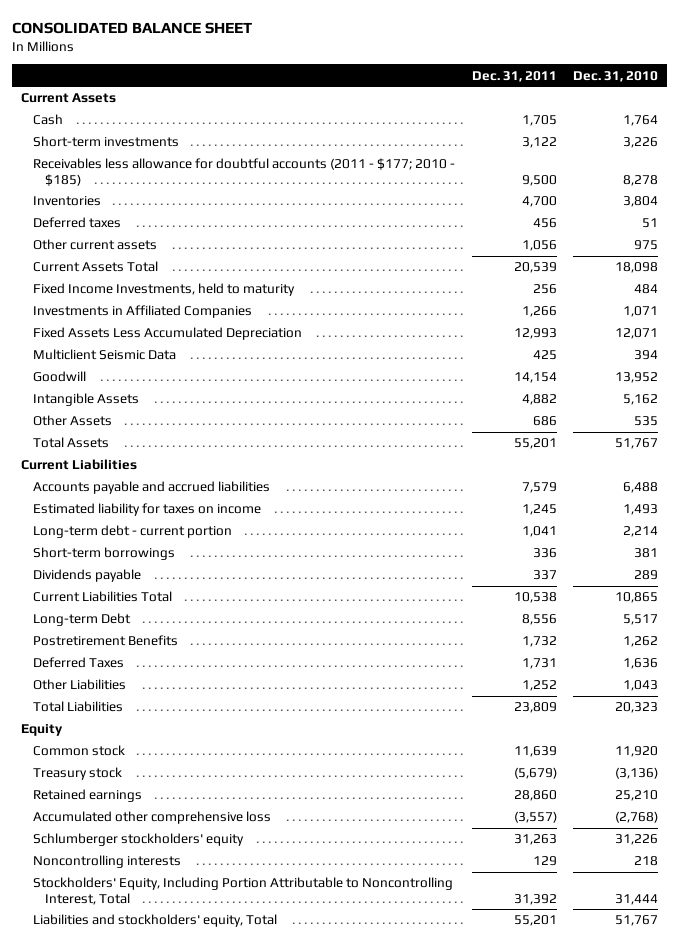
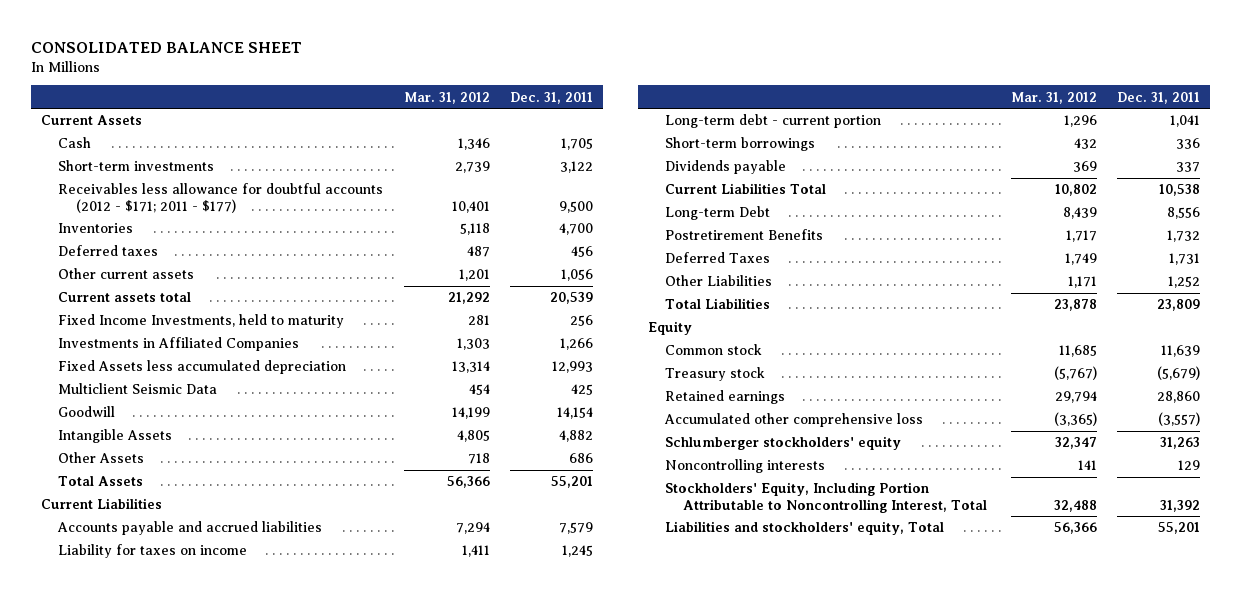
- | Dec. 31, 2011 | Dec. 31, 2010
+ | Mar. 31, 2012 | Dec. 31, 2011
- Receivables less allowance for doubtful accounts (2011 - $177; 2010 - $185) | 9,500 | 8,278
+ Receivables less allowance for doubtful accounts (2012 - $171; 2011 - $177) | 10,401 | 9,500
- Current Assets Total | 20,539 | 18,098
+ Current assets total | 21,292 | 20,539
- Fixed Assets Less Accumulated Depreciation | 12,993 | 12,071
+ Fixed Assets less accumulated depreciation | 13,314 | 12,993
- Estimated liability for taxes on income | 1,245 | 1,493
+ Liability for taxes on income | 1,411 | 1,245

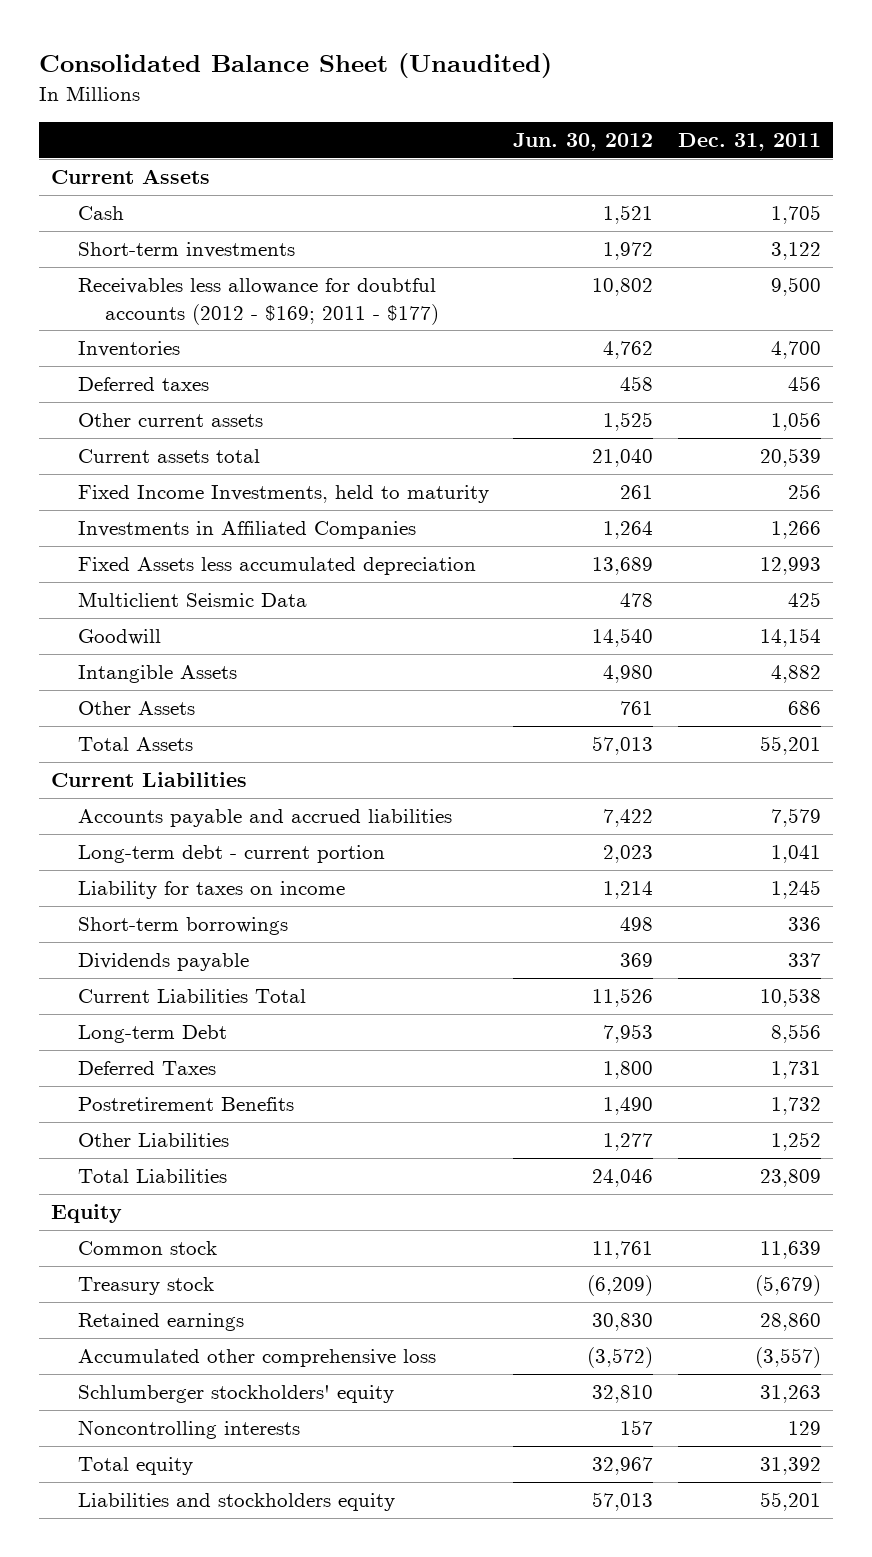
- CONSOLIDATED BALANCE SHEET
+ Consolidated Balance Sheet (Unaudited)
- | Mar. 31, 2012 | Dec. 31, 2011
+ | Jun. 30, 2012 | Dec. 31, 2011
- Receivables less allowance for doubtful accounts (2012 - $171; 2011 - $177) | 10,401 | 9,500
+ Receivables less allowance for doubtful accounts (2012 - $169; 2011 - $177) | 10,802 | 9,500
moved down: Liability for taxes on income | 1,214 | 1,245
moved down: Postretirement Benefits | 1,490 | 1,732
- Stockholders' Equity, Including Portion Attributable to Noncontrolling Interest, Total | 32,488 | 31,392
- Liabilities and stockholders' equity, Total | 56,366 | 55,201
+ Total equity | 32,967 | 31,392
+ Liabilities and stockholders equity | 57,013 | 55,201

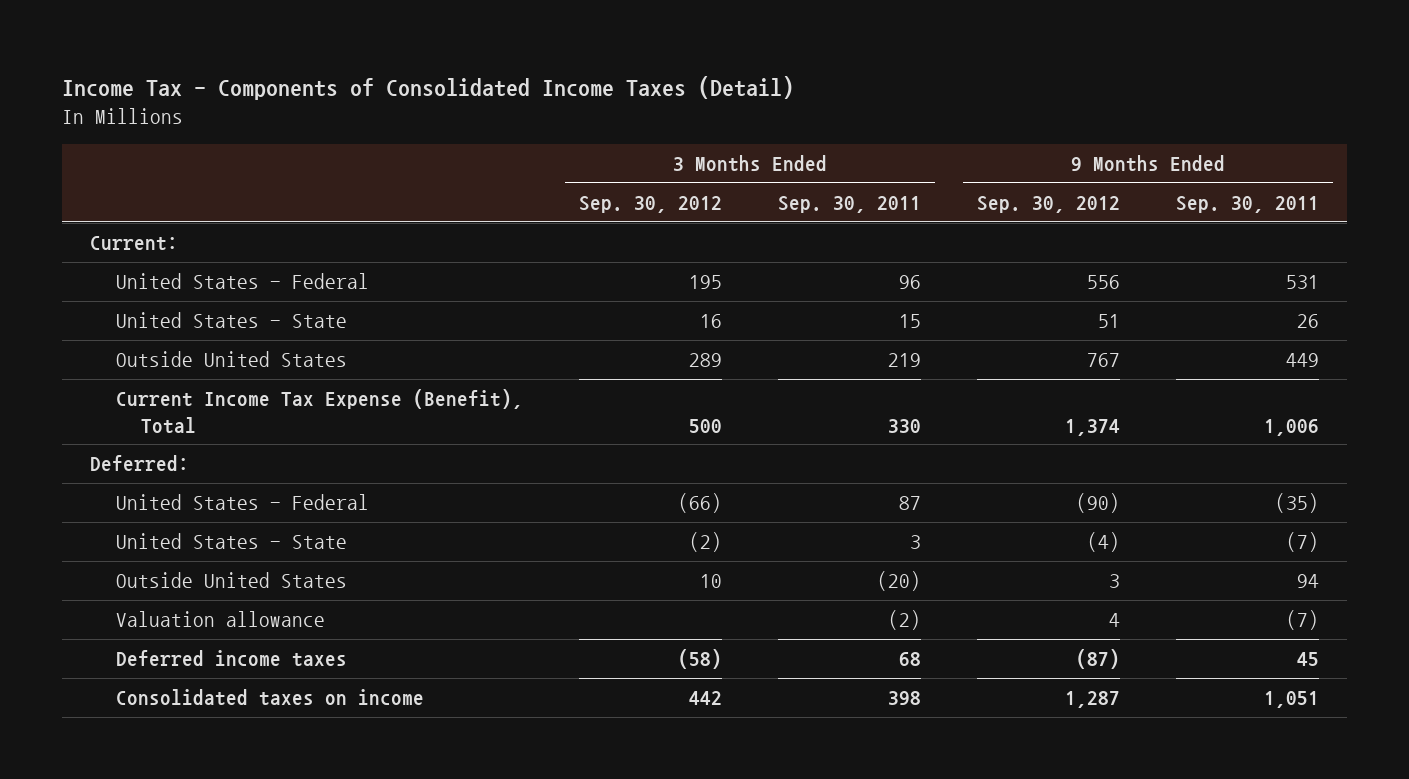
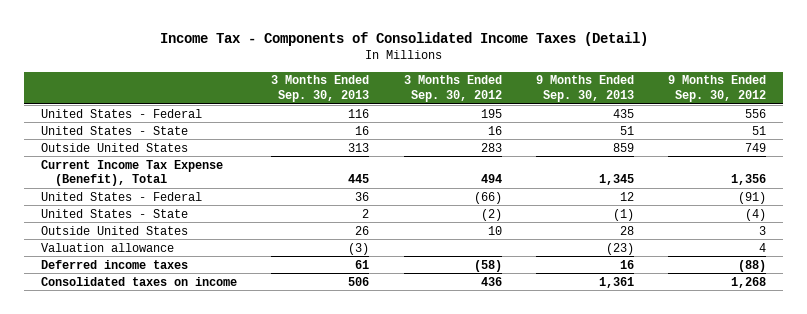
- | 3 Months Ended Sep. 30, 2012 | 3 Months Ended Sep. 30, 2011 | 9 Months Ended Sep. 30, 2012 | 9 Months Ended Sep. 30, 2011
+ | 3 Months Ended Sep. 30, 2013 | 3 Months Ended Sep. 30, 2012 | 9 Months Ended Sep. 30, 2013 | 9 Months Ended Sep. 30, 2012
- Current:
- Outside United States | 289 | 219 | 767 | 449
- Current Income Tax Expense (Benefit), Total | 500 | 330 | 1,374 | 1,006
- Deferred:
- United States - Federal | (66) | 87 | (90) | (35)
+ Outside United States | 313 | 283 | 859 | 749
+ Current Income Tax Expense (Benefit), Total | 445 | 494 | 1,345 | 1,356
+ United States - Federal | 36 | (66) | 12 | (91)
- Deferred income taxes | (58) | 68 | (87) | 45
- Consolidated taxes on income | 442 | 398 | 1,287 | 1,051
+ Deferred income taxes | 61 | (58) | 16 | (88)
+ Consolidated taxes on income | 506 | 436 | 1,361 | 1,268

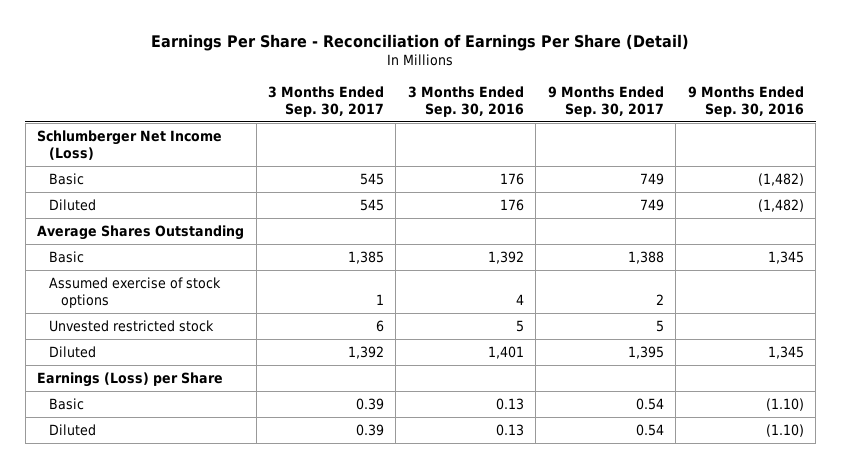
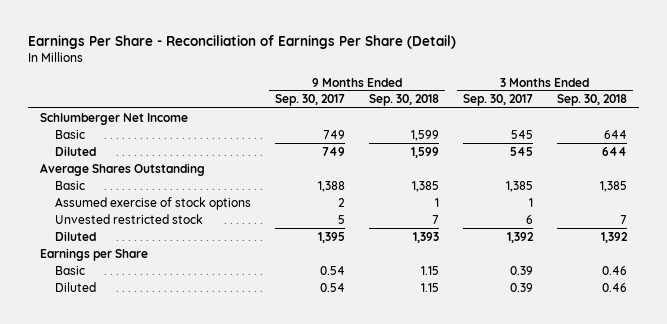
- | 3 Months Ended Sep. 30, 2017 | 3 Months Ended Sep. 30, 2016 | 9 Months Ended Sep. 30, 2017 | 9 Months Ended Sep. 30, 2016
+ | 9 Months Ended Sep. 30, 2017 | 9 Months Ended Sep. 30, 2018 | 3 Months Ended Sep. 30, 2017 | 3 Months Ended Sep. 30, 2018
- Schlumberger Net Income (Loss)
+ Schlumberger Net Income
- Earnings (Loss) per Share
+ Earnings per Share

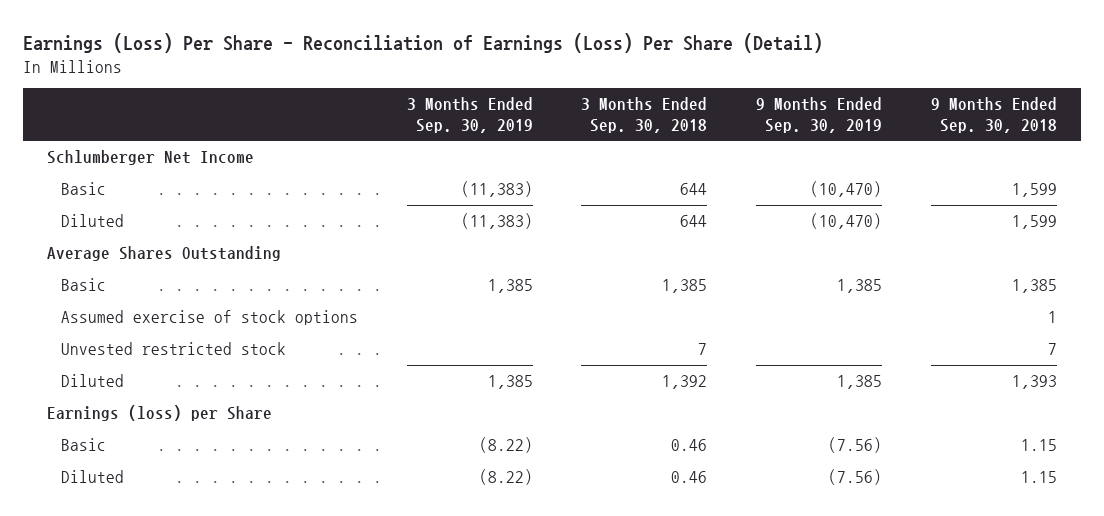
- Earnings Per Share - Reconciliation of Earnings Per Share (Detail)
+ Earnings (Loss) Per Share - Reconciliation of Earnings (Loss) Per Share (Detail)
- | 9 Months Ended Sep. 30, 2017 | 9 Months Ended Sep. 30, 2018 | 3 Months Ended Sep. 30, 2017 | 3 Months Ended Sep. 30, 2018
+ | 3 Months Ended Sep. 30, 2019 | 3 Months Ended Sep. 30, 2018 | 9 Months Ended Sep. 30, 2019 | 9 Months Ended Sep. 30, 2018
- Earnings per Share
+ Earnings (loss) per Share

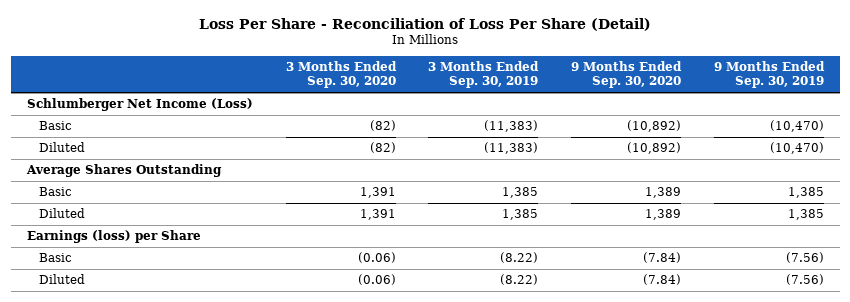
- Earnings (Loss) Per Share - Reconciliation of Earnings (Loss) Per Share (Detail)
+ Loss Per Share - Reconciliation of Loss Per Share (Detail)
- | 3 Months Ended Sep. 30, 2019 | 3 Months Ended Sep. 30, 2018 | 9 Months Ended Sep. 30, 2019 | 9 Months Ended Sep. 30, 2018
+ | 3 Months Ended Sep. 30, 2020 | 3 Months Ended Sep. 30, 2019 | 9 Months Ended Sep. 30, 2020 | 9 Months Ended Sep. 30, 2019
- Schlumberger Net Income
+ Schlumberger Net Income (Loss)
- Assumed exercise of stock options | | | | 1
- Unvested restricted stock | | 7 | | 7

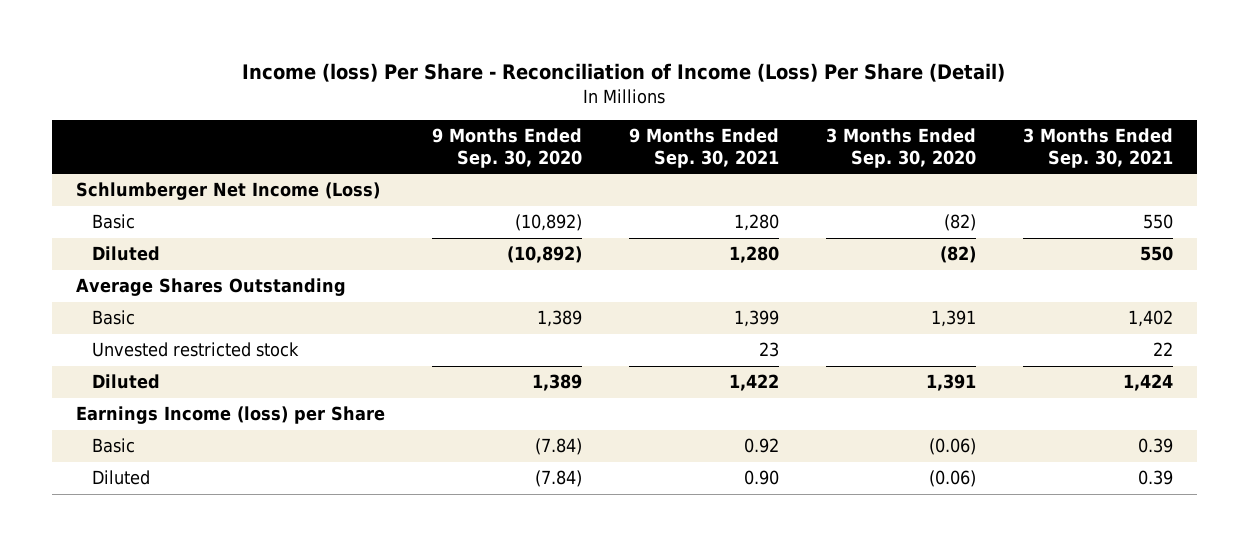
- Loss Per Share - Reconciliation of Loss Per Share (Detail)
+ Income (loss) Per Share - Reconciliation of Income (Loss) Per Share (Detail)
- | 3 Months Ended Sep. 30, 2020 | 3 Months Ended Sep. 30, 2019 | 9 Months Ended Sep. 30, 2020 | 9 Months Ended Sep. 30, 2019
+ | 9 Months Ended Sep. 30, 2020 | 9 Months Ended Sep. 30, 2021 | 3 Months Ended Sep. 30, 2020 | 3 Months Ended Sep. 30, 2021
+ Unvested restricted stock | | 23 | | 22
- Earnings (loss) per Share
+ Earnings Income (loss) per Share

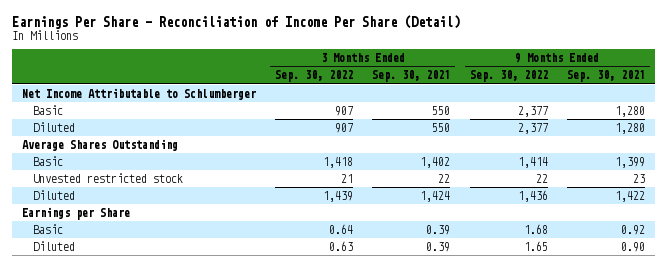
- Income (loss) Per Share - Reconciliation of Income (Loss) Per Share (Detail)
+ Earnings Per Share - Reconciliation of Income Per Share (Detail)
- | 9 Months Ended Sep. 30, 2020 | 9 Months Ended Sep. 30, 2021 | 3 Months Ended Sep. 30, 2020 | 3 Months Ended Sep. 30, 2021
+ | 3 Months Ended Sep. 30, 2022 | 3 Months Ended Sep. 30, 2021 | 9 Months Ended Sep. 30, 2022 | 9 Months Ended Sep. 30, 2021
- Schlumberger Net Income (Loss)
+ Net Income Attributable to Schlumberger
- Earnings Income (loss) per Share
+ Earnings per Share

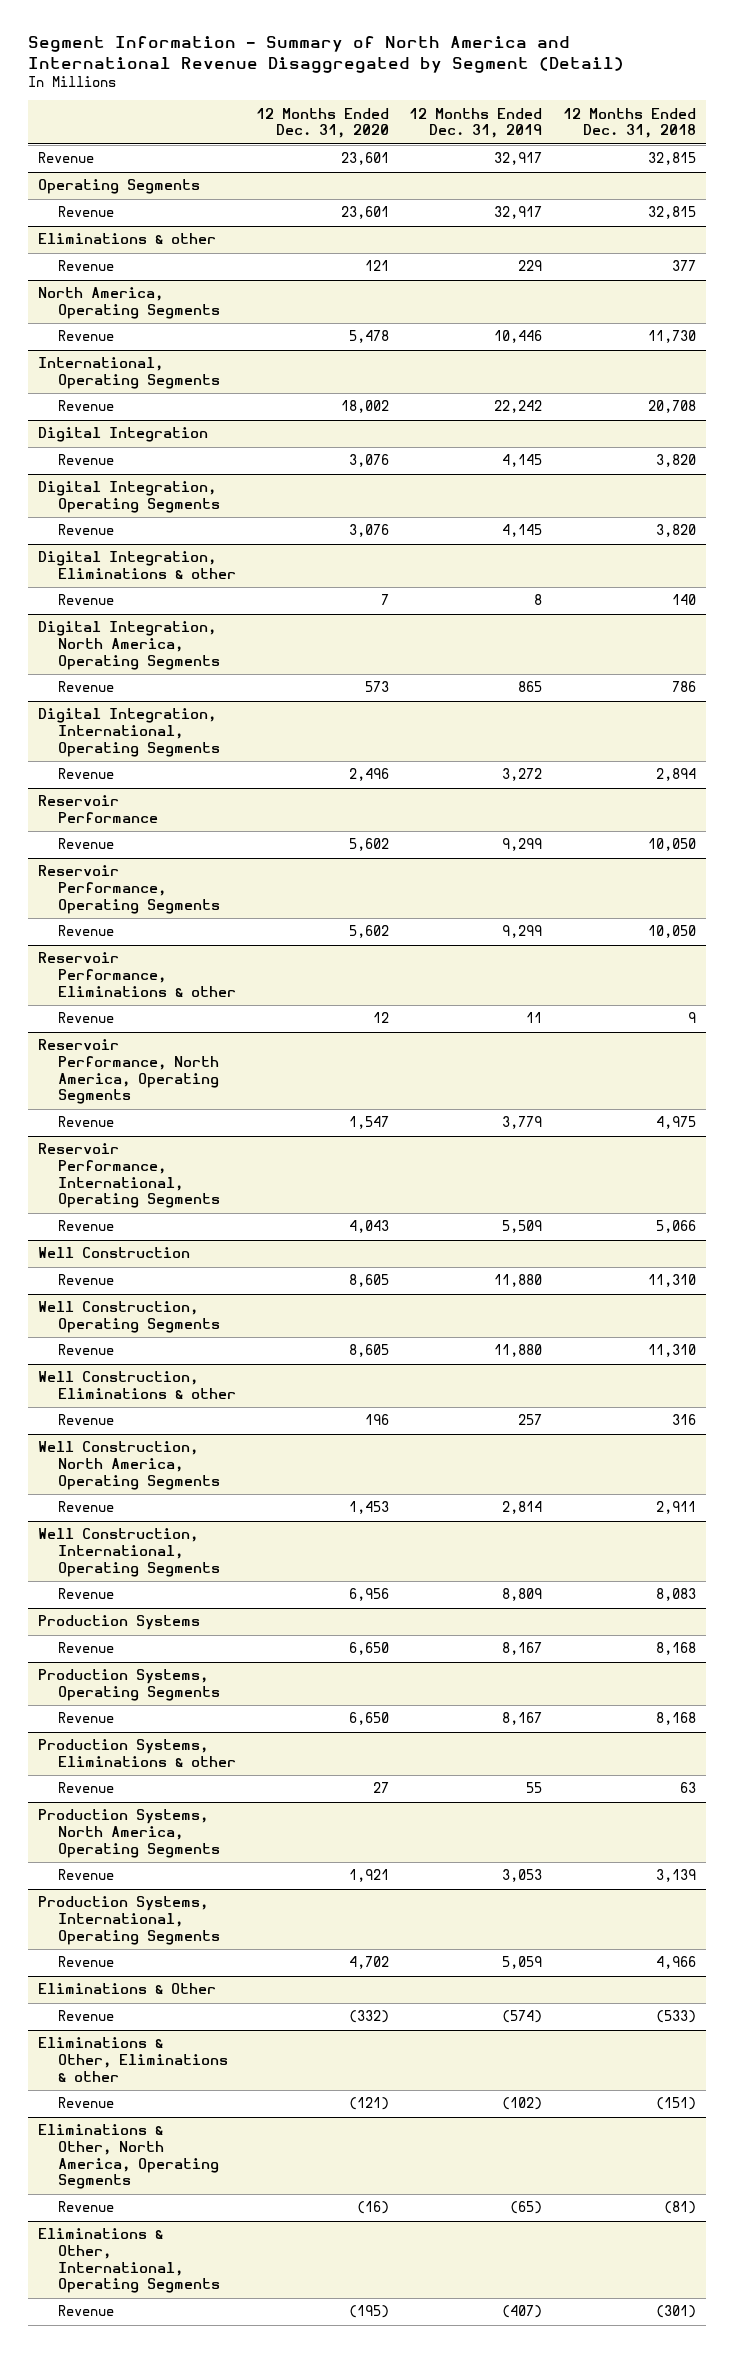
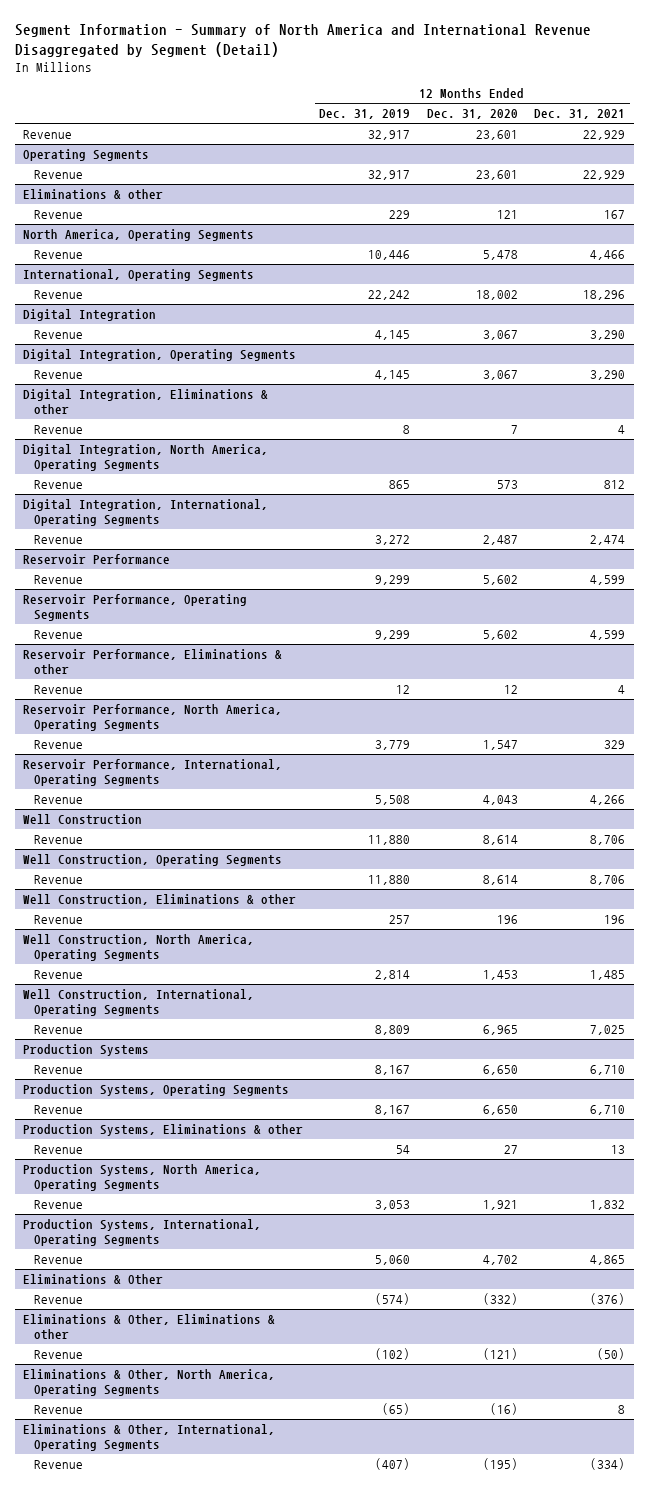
- | 12 Months Ended Dec. 31, 2020 | 12 Months Ended Dec. 31, 2019 | 12 Months Ended Dec. 31, 2018
+ | 12 Months Ended Dec. 31, 2019 | 12 Months Ended Dec. 31, 2020 | 12 Months Ended Dec. 31, 2021
@ Digital Integration
- Revenue | 3,076 | 4,145 | 3,820
+ Revenue | 4,145 | 3,067 | 3,290
@ Digital Integration, Operating Segments
- Revenue | 3,076 | 4,145 | 3,820
+ Revenue | 4,145 | 3,067 | 3,290
@ Digital Integration, International, Operating Segments
- Revenue | 2,496 | 3,272 | 2,894
+ Revenue | 3,272 | 2,487 | 2,474
@ Reservoir Performance, Eliminations & other
- Revenue | 12 | 11 | 9
+ Revenue | 12 | 12 | 4
@ Reservoir Performance, International, Operating Segments
- Revenue | 4,043 | 5,509 | 5,066
+ Revenue | 5,508 | 4,043 | 4,266
@ Well Construction
- Revenue | 8,605 | 11,880 | 11,310
+ Revenue | 11,880 | 8,614 | 8,706
@ Well Construction, Operating Segments
- Revenue | 8,605 | 11,880 | 11,310
+ Revenue | 11,880 | 8,614 | 8,706
@ Well Construction, International, Operating Segments
- Revenue | 6,956 | 8,809 | 8,083
+ Revenue | 8,809 | 6,965 | 7,025
@ Production Systems, Eliminations & other
- Revenue | 27 | 55 | 63
+ Revenue | 54 | 27 | 13
@ Production Systems, International, Operating Segments
- Revenue | 4,702 | 5,059 | 4,966
+ Revenue | 5,060 | 4,702 | 4,865

